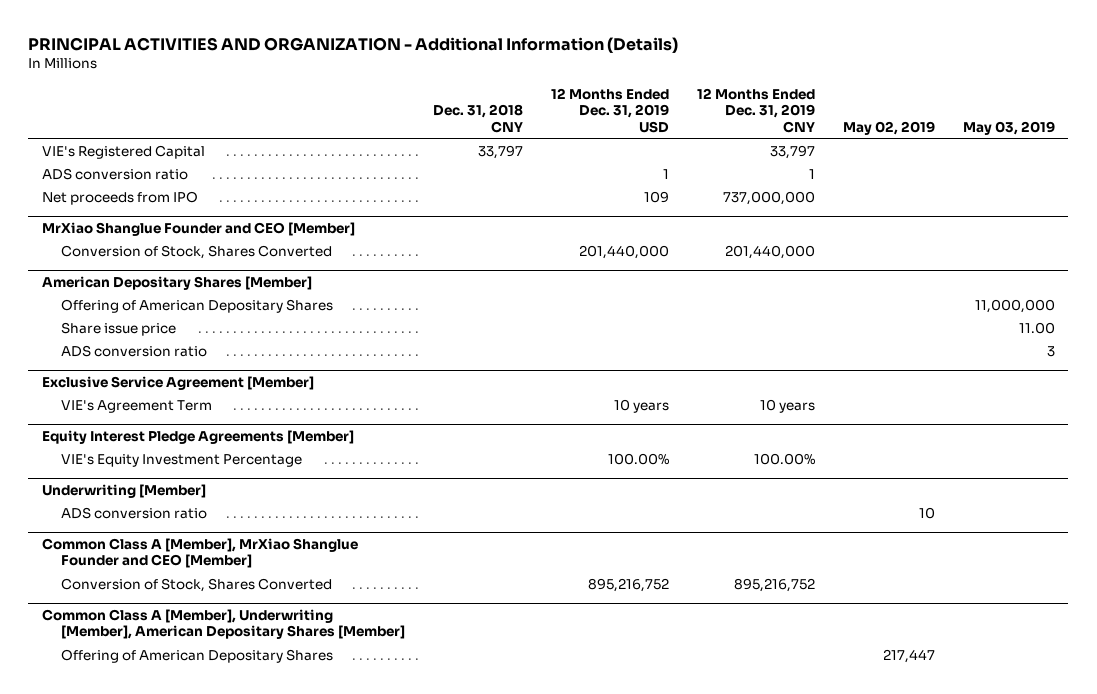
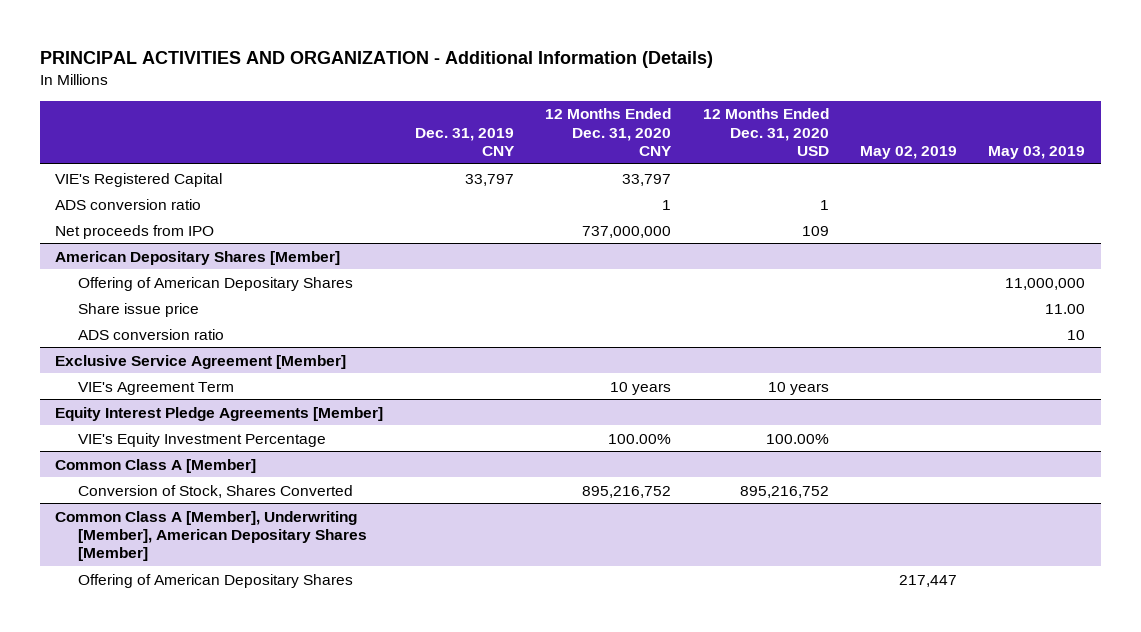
- | Dec. 31, 2018 CNY | 12 Months Ended Dec. 31, 2019 USD | 12 Months Ended Dec. 31, 2019 CNY | May 02, 2019 | May 03, 2019
+ | Dec. 31, 2019 CNY | 12 Months Ended Dec. 31, 2020 CNY | 12 Months Ended Dec. 31, 2020 USD | May 02, 2019 | May 03, 2019
- MrXiao Shanglue Founder and CEO [Member]
- Conversion of Stock, Shares Converted | | 201,440,000 | 201,440,000 | |
@ American Depositary Shares [Member]
- ADS conversion ratio | | | | | 3
+ ADS conversion ratio | | | | | 10
- Underwriting [Member]
- ADS conversion ratio | | | | 10 |
- Common Class A [Member], MrXiao Shanglue Founder and CEO [Member]
+ Common Class A [Member]

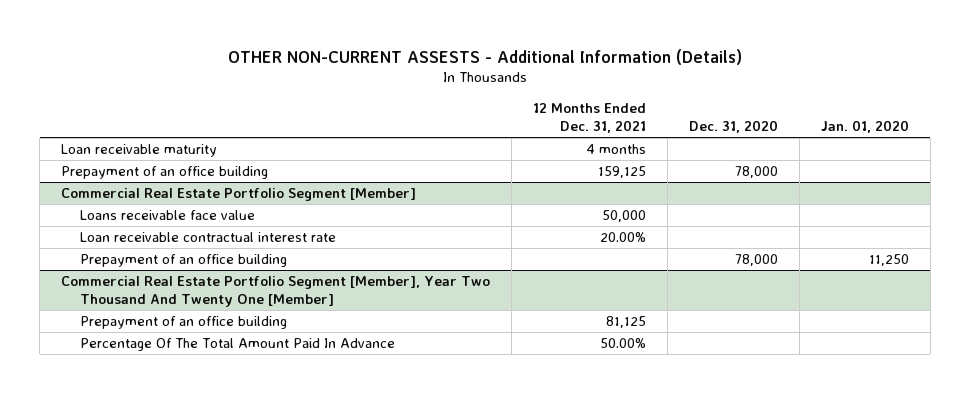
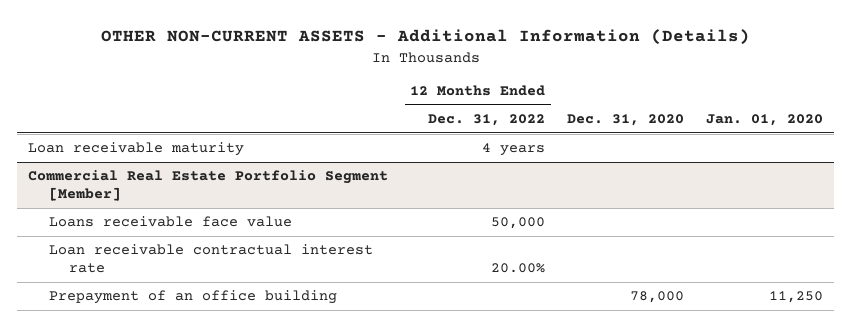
- OTHER NON-CURRENT ASSESTS - Additional Information (Details)
+ OTHER NON-CURRENT ASSETS - Additional Information (Details)
- | 12 Months Ended Dec. 31, 2021 | Dec. 31, 2020 | Jan. 01, 2020
+ | 12 Months Ended Dec. 31, 2022 | Dec. 31, 2020 | Jan. 01, 2020
- Prepayment of an office building | 159,125 | 78,000 |
- Commercial Real Estate Portfolio Segment [Member], Year Two Thousand And Twenty One [Member]
- Prepayment of an office building | 81,125 | |
- Percentage Of The Total Amount Paid In Advance | 50.00% | |

